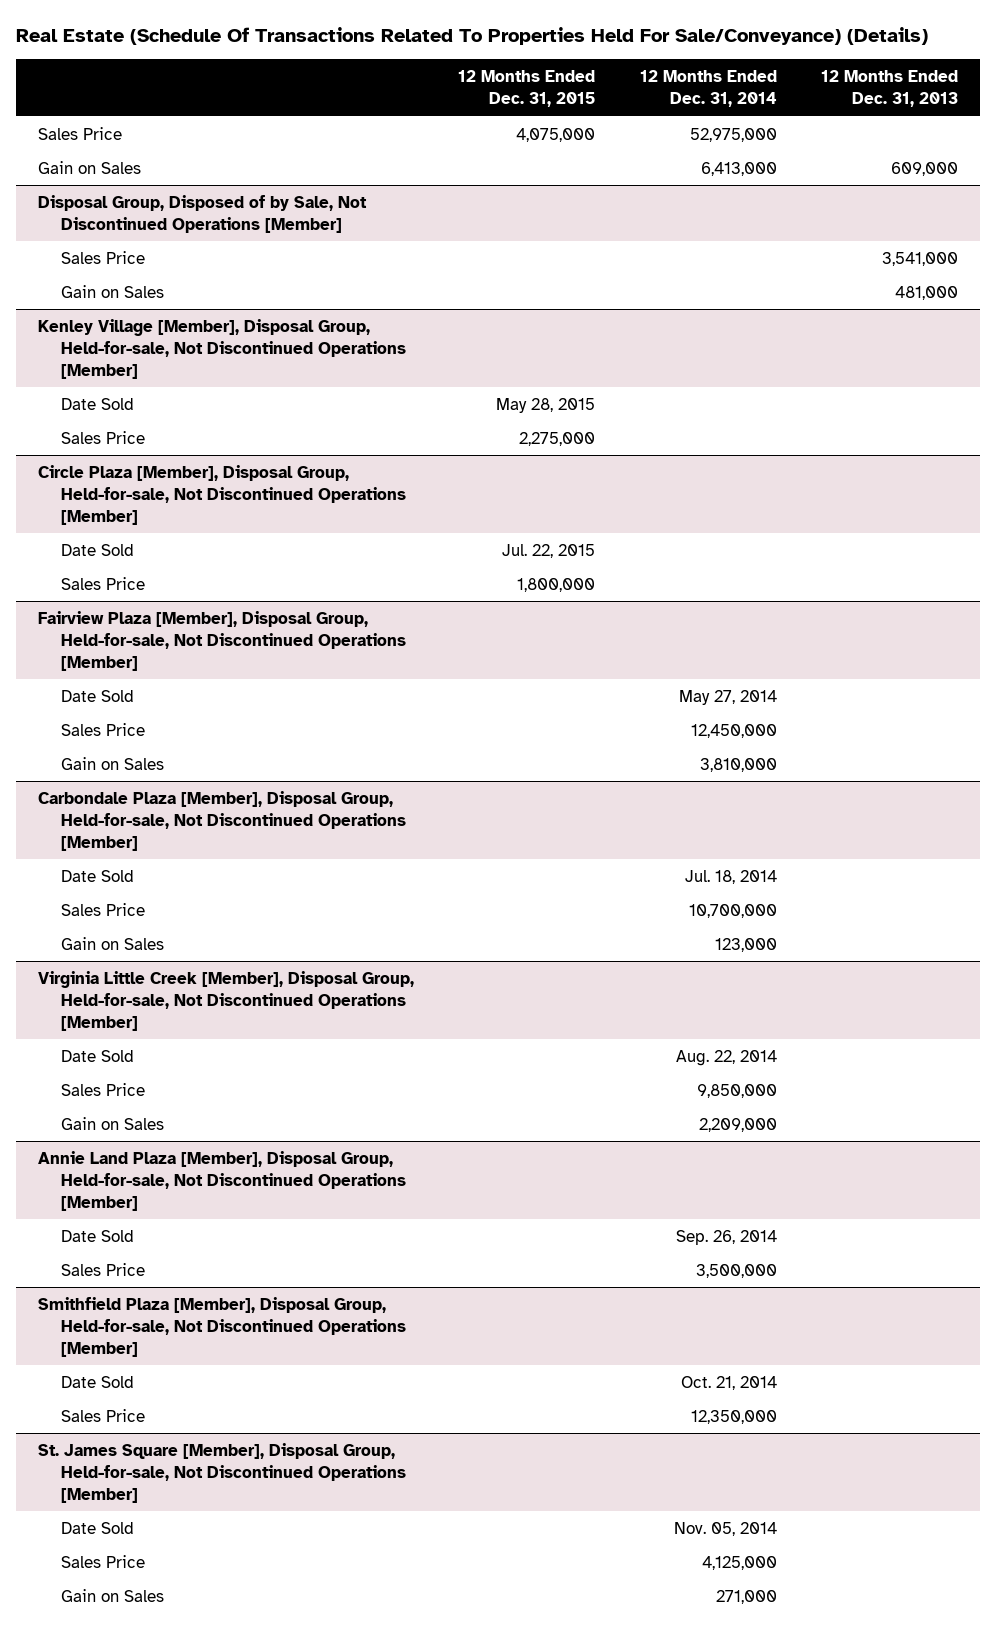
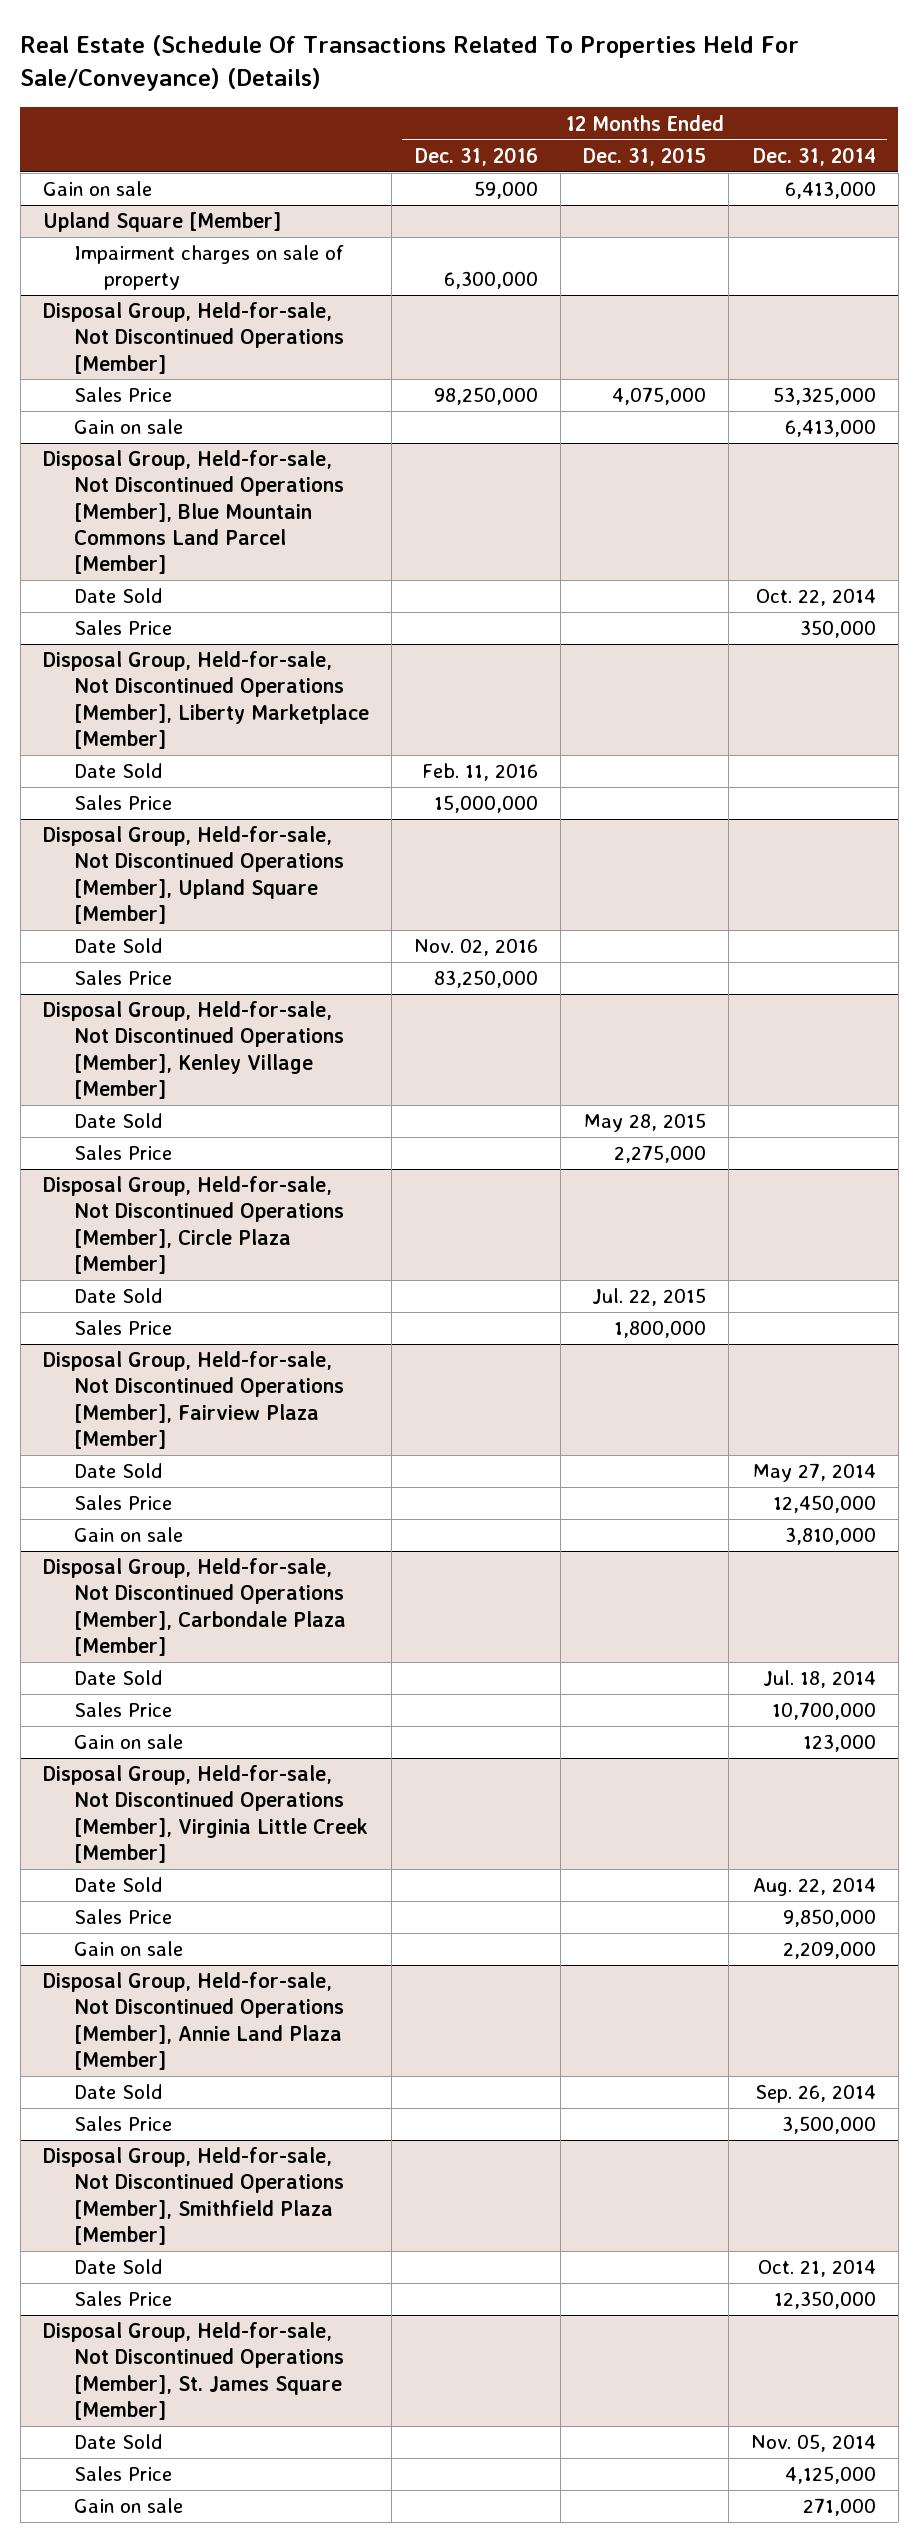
- | 12 Months Ended Dec. 31, 2015 | 12 Months Ended Dec. 31, 2014 | 12 Months Ended Dec. 31, 2013
+ | 12 Months Ended Dec. 31, 2016 | 12 Months Ended Dec. 31, 2015 | 12 Months Ended Dec. 31, 2014
- Sales Price | 4,075,000 | 52,975,000 |
- Gain on Sales | | 6,413,000 | 609,000
- Disposal Group, Disposed of by Sale, Not Discontinued Operations [Member]
+ Gain on sale | 59,000 | | 6,413,000
+ Upland Square [Member]
+ Impairment charges on sale of property | 6,300,000 | |
+ Disposal Group, Held-for-sale, Not Discontinued Operations [Member]
+ Sales Price | 98,250,000 | 4,075,000 | 53,325,000
+ Gain on sale | | | 6,413,000
+ Disposal Group, Held-for-sale, Not Discontinued Operations [Member], Blue Mountain Commons Land Parcel [Member]
+ Date Sold | | | Oct. 22, 2014
+ Sales Price | | | 350,000
+ Disposal Group, Held-for-sale, Not Discontinued Operations [Member], Liberty Marketplace [Member]
+ Date Sold | Feb. 11, 2016 | |
- Gain on Sales | | | 481,000
- Kenley Village [Member], Disposal Group, Held-for-sale, Not Discontinued Operations [Member]
+ Disposal Group, Held-for-sale, Not Discontinued Operations [Member], Upland Square [Member]
+ Date Sold | Nov. 02, 2016 | |
+ Sales Price | 83,250,000 | |
+ Disposal Group, Held-for-sale, Not Discontinued Operations [Member], Kenley Village [Member]
- Circle Plaza [Member], Disposal Group, Held-for-sale, Not Discontinued Operations [Member]
+ Disposal Group, Held-for-sale, Not Discontinued Operations [Member], Circle Plaza [Member]
- Fairview Plaza [Member], Disposal Group, Held-for-sale, Not Discontinued Operations [Member]
+ Disposal Group, Held-for-sale, Not Discontinued Operations [Member], Fairview Plaza [Member]
- Gain on Sales | | 3,810,000 |
- Carbondale Plaza [Member], Disposal Group, Held-for-sale, Not Discontinued Operations [Member]
+ Gain on sale | | | 3,810,000
+ Disposal Group, Held-for-sale, Not Discontinued Operations [Member], Carbondale Plaza [Member]
- Gain on Sales | | 123,000 |
- Virginia Little Creek [Member], Disposal Group, Held-for-sale, Not Discontinued Operations [Member]
+ Gain on sale | | | 123,000
+ Disposal Group, Held-for-sale, Not Discontinued Operations [Member], Virginia Little Creek [Member]
- Gain on Sales | | 2,209,000 |
- Annie Land Plaza [Member], Disposal Group, Held-for-sale, Not Discontinued Operations [Member]
+ Gain on sale | | | 2,209,000
+ Disposal Group, Held-for-sale, Not Discontinued Operations [Member], Annie Land Plaza [Member]
- Smithfield Plaza [Member], Disposal Group, Held-for-sale, Not Discontinued Operations [Member]
+ Disposal Group, Held-for-sale, Not Discontinued Operations [Member], Smithfield Plaza [Member]
- St. James Square [Member], Disposal Group, Held-for-sale, Not Discontinued Operations [Member]
+ Disposal Group, Held-for-sale, Not Discontinued Operations [Member], St. James Square [Member]
- Gain on Sales | | 271,000 |
+ Gain on sale | | | 271,000

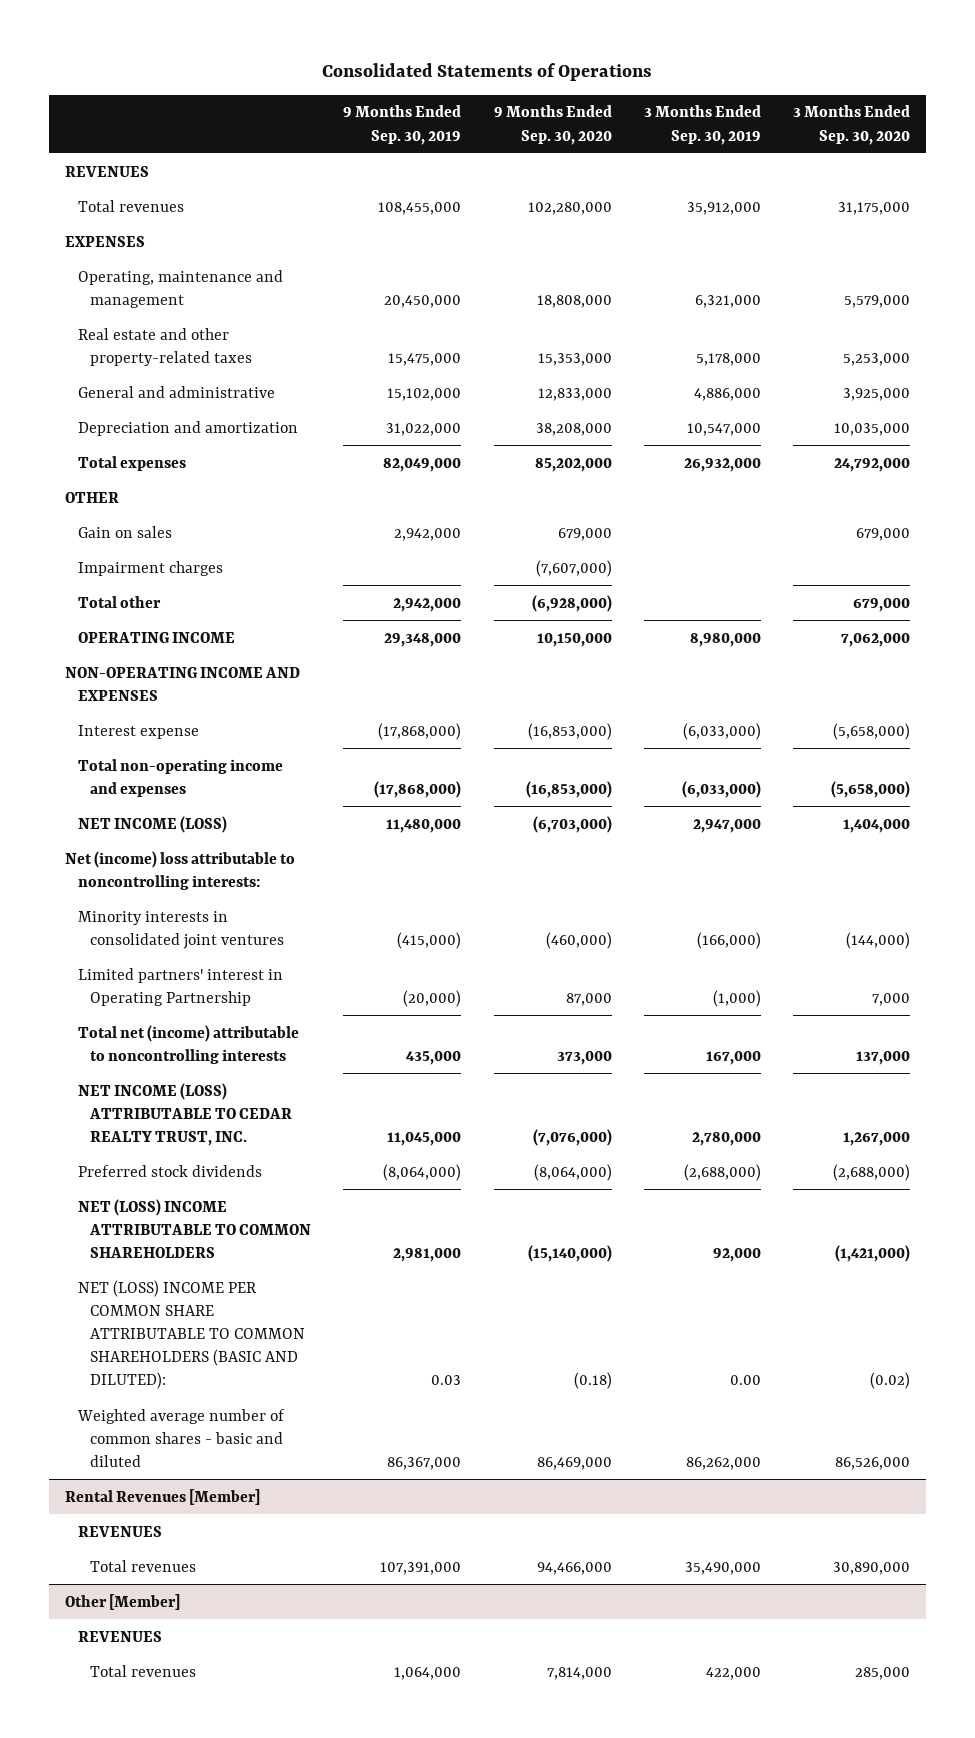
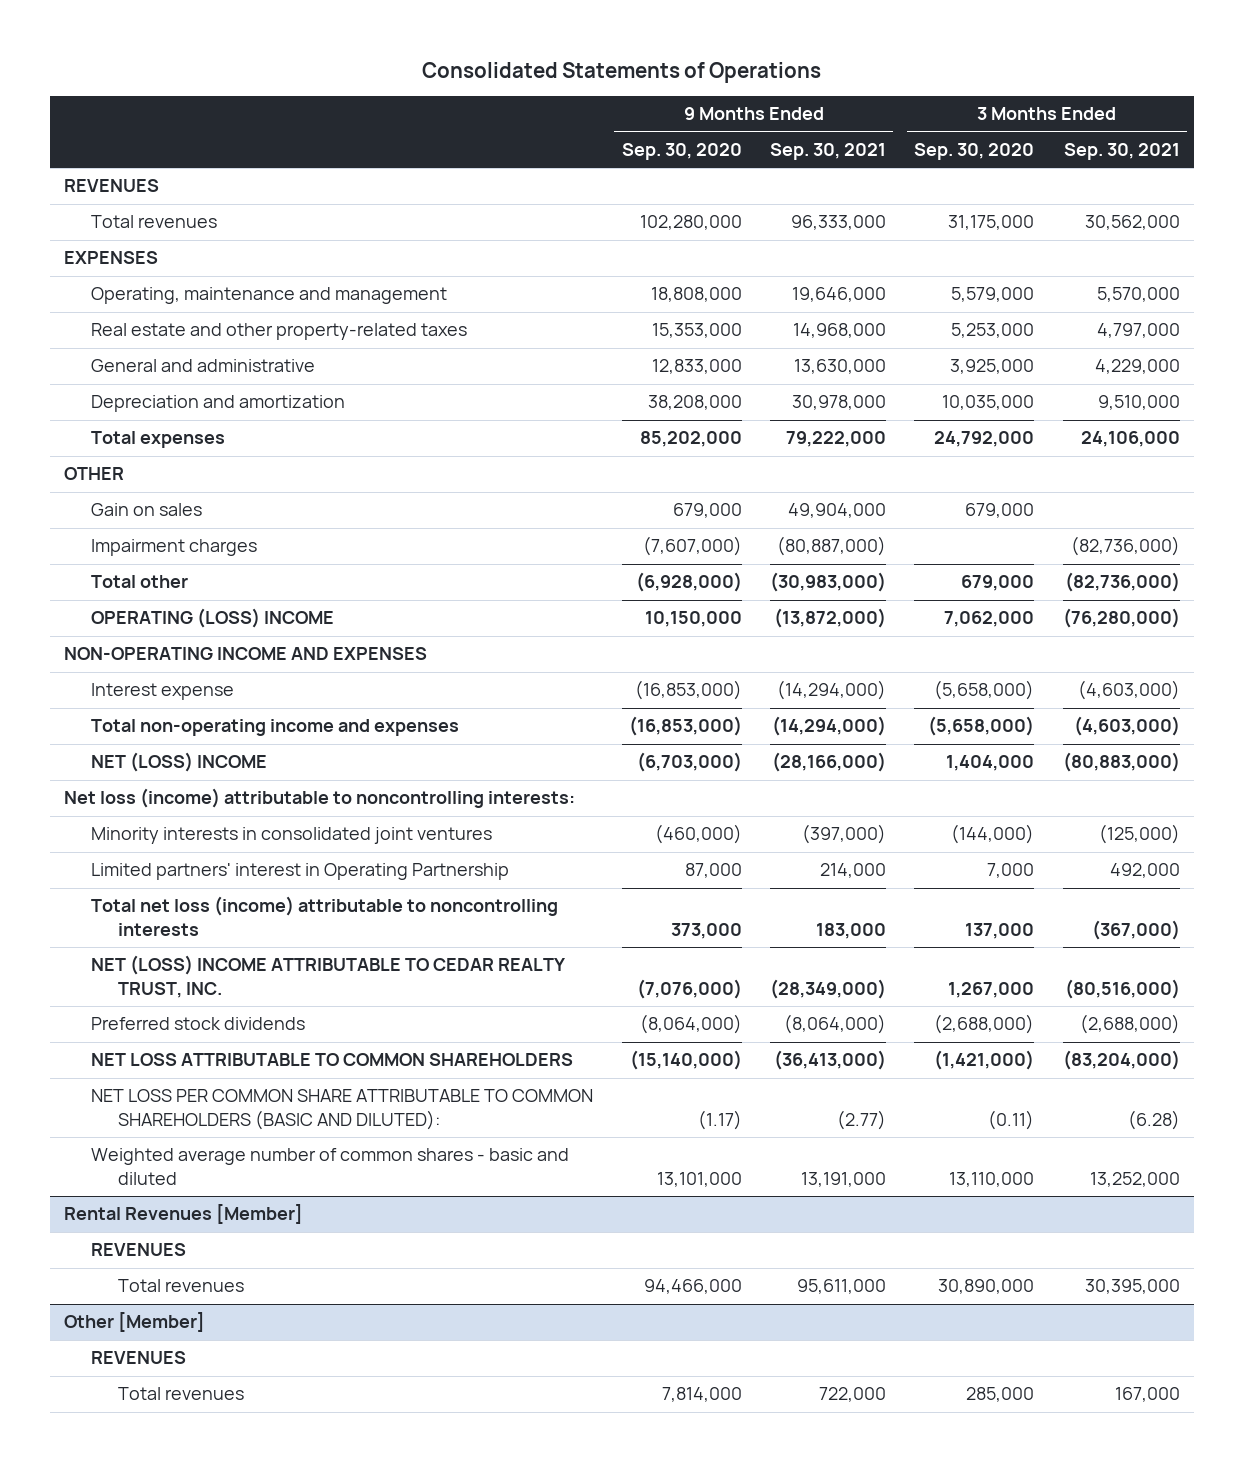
- | 9 Months Ended Sep. 30, 2019 | 9 Months Ended Sep. 30, 2020 | 3 Months Ended Sep. 30, 2019 | 3 Months Ended Sep. 30, 2020
+ | 9 Months Ended Sep. 30, 2020 | 9 Months Ended Sep. 30, 2021 | 3 Months Ended Sep. 30, 2020 | 3 Months Ended Sep. 30, 2021
- OPERATING INCOME | 29,348,000 | 10,150,000 | 8,980,000 | 7,062,000
+ OPERATING (LOSS) INCOME | 10,150,000 | (13,872,000) | 7,062,000 | (76,280,000)
- NET INCOME (LOSS) | 11,480,000 | (6,703,000) | 2,947,000 | 1,404,000
- Net (income) loss attributable to noncontrolling interests:
+ NET (LOSS) INCOME | (6,703,000) | (28,166,000) | 1,404,000 | (80,883,000)
+ Net loss (income) attributable to noncontrolling interests:
- Total net (income) attributable to noncontrolling interests | 435,000 | 373,000 | 167,000 | 137,000
- NET INCOME (LOSS) ATTRIBUTABLE TO CEDAR REALTY TRUST, INC. | 11,045,000 | (7,076,000) | 2,780,000 | 1,267,000
+ Total net loss (income) attributable to noncontrolling interests | 373,000 | 183,000 | 137,000 | (367,000)
+ NET (LOSS) INCOME ATTRIBUTABLE TO CEDAR REALTY TRUST, INC. | (7,076,000) | (28,349,000) | 1,267,000 | (80,516,000)
- NET (LOSS) INCOME ATTRIBUTABLE TO COMMON SHAREHOLDERS | 2,981,000 | (15,140,000) | 92,000 | (1,421,000)
- NET (LOSS) INCOME PER COMMON SHARE ATTRIBUTABLE TO COMMON SHAREHOLDERS (BASIC AND DILUTED): | 0.03 | (0.18) | 0.00 | (0.02)
- Weighted average number of common shares - basic and diluted | 86,367,000 | 86,469,000 | 86,262,000 | 86,526,000
+ NET LOSS ATTRIBUTABLE TO COMMON SHAREHOLDERS | (15,140,000) | (36,413,000) | (1,421,000) | (83,204,000)
+ NET LOSS PER COMMON SHARE ATTRIBUTABLE TO COMMON SHAREHOLDERS (BASIC AND DILUTED): | (1.17) | (2.77) | (0.11) | (6.28)
+ Weighted average number of common shares - basic and diluted | 13,101,000 | 13,191,000 | 13,110,000 | 13,252,000

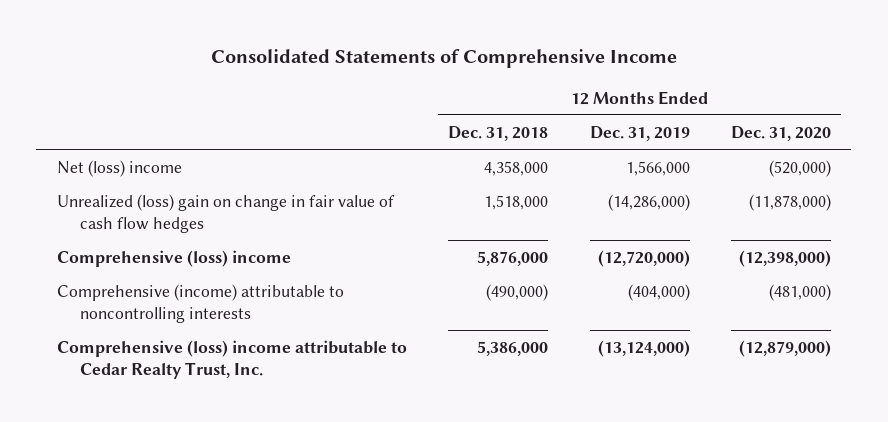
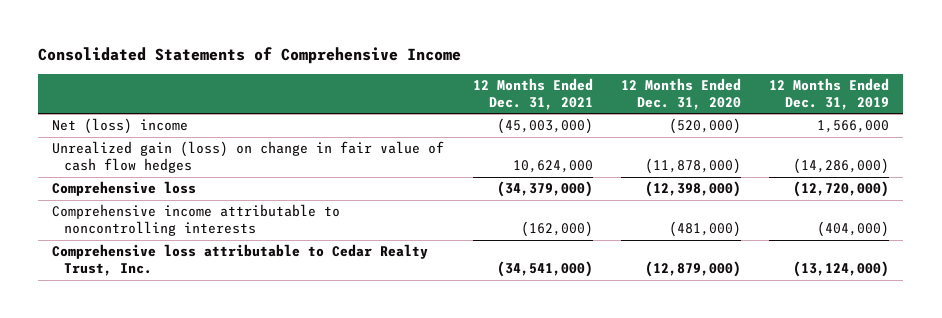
- | 12 Months Ended Dec. 31, 2018 | 12 Months Ended Dec. 31, 2019 | 12 Months Ended Dec. 31, 2020
+ | 12 Months Ended Dec. 31, 2021 | 12 Months Ended Dec. 31, 2020 | 12 Months Ended Dec. 31, 2019
- Unrealized (loss) gain on change in fair value of cash flow hedges | 1,518,000 | (14,286,000) | (11,878,000)
- Comprehensive (loss) income | 5,876,000 | (12,720,000) | (12,398,000)
- Comprehensive (income) attributable to noncontrolling interests | (490,000) | (404,000) | (481,000)
- Comprehensive (loss) income attributable to Cedar Realty Trust, Inc. | 5,386,000 | (13,124,000) | (12,879,000)
+ Unrealized gain (loss) on change in fair value of cash flow hedges | 10,624,000 | (11,878,000) | (14,286,000)
+ Comprehensive loss | (34,379,000) | (12,398,000) | (12,720,000)
+ Comprehensive income attributable to noncontrolling interests | (162,000) | (481,000) | (404,000)
+ Comprehensive loss attributable to Cedar Realty Trust, Inc. | (34,541,000) | (12,879,000) | (13,124,000)

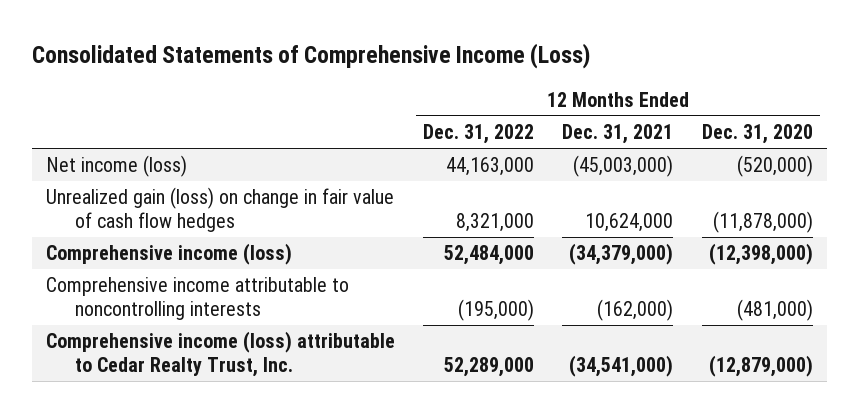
- Consolidated Statements of Comprehensive Income
+ Consolidated Statements of Comprehensive Income (Loss)
- | 12 Months Ended Dec. 31, 2021 | 12 Months Ended Dec. 31, 2020 | 12 Months Ended Dec. 31, 2019
+ | 12 Months Ended Dec. 31, 2022 | 12 Months Ended Dec. 31, 2021 | 12 Months Ended Dec. 31, 2020
- Net (loss) income | (45,003,000) | (520,000) | 1,566,000
+ Net income (loss) | 44,163,000 | (45,003,000) | (520,000)
- Comprehensive loss | (34,379,000) | (12,398,000) | (12,720,000)
+ Comprehensive income (loss) | 52,484,000 | (34,379,000) | (12,398,000)
- Comprehensive loss attributable to Cedar Realty Trust, Inc. | (34,541,000) | (12,879,000) | (13,124,000)
+ Comprehensive income (loss) attributable to Cedar Realty Trust, Inc. | 52,289,000 | (34,541,000) | (12,879,000)

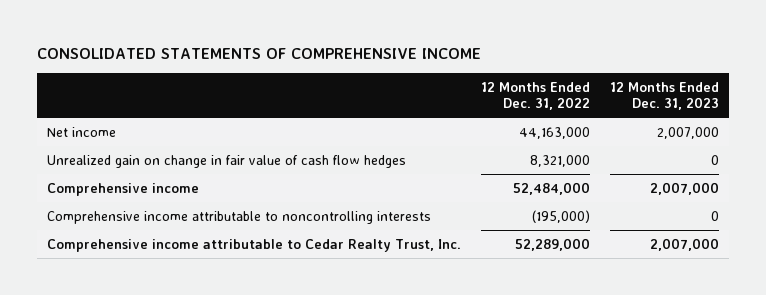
- Consolidated Statements of Comprehensive Income (Loss)
+ CONSOLIDATED STATEMENTS OF COMPREHENSIVE INCOME
- | 12 Months Ended Dec. 31, 2022 | 12 Months Ended Dec. 31, 2021 | 12 Months Ended Dec. 31, 2020
+ | 12 Months Ended Dec. 31, 2022 | 12 Months Ended Dec. 31, 2023
- Net income (loss) | 44,163,000 | (45,003,000) | (520,000)
- Unrealized gain (loss) on change in fair value of cash flow hedges | 8,321,000 | 10,624,000 | (11,878,000)
- Comprehensive income (loss) | 52,484,000 | (34,379,000) | (12,398,000)
+ Net income | 44,163,000 | 2,007,000
+ Unrealized gain on change in fair value of cash flow hedges | 8,321,000 | 0
+ Comprehensive income | 52,484,000 | 2,007,000
- Comprehensive income (loss) attributable to Cedar Realty Trust, Inc. | 52,289,000 | (34,541,000) | (12,879,000)
+ Comprehensive income attributable to Cedar Realty Trust, Inc. | 52,289,000 | 2,007,000

